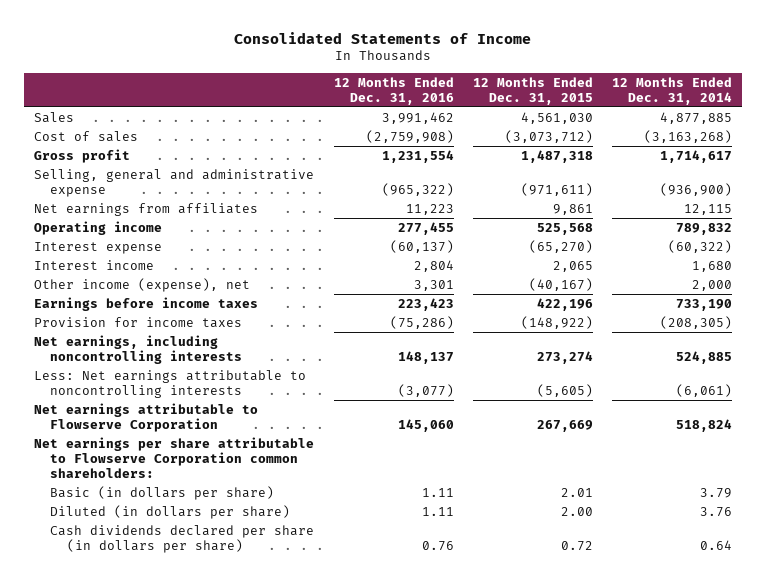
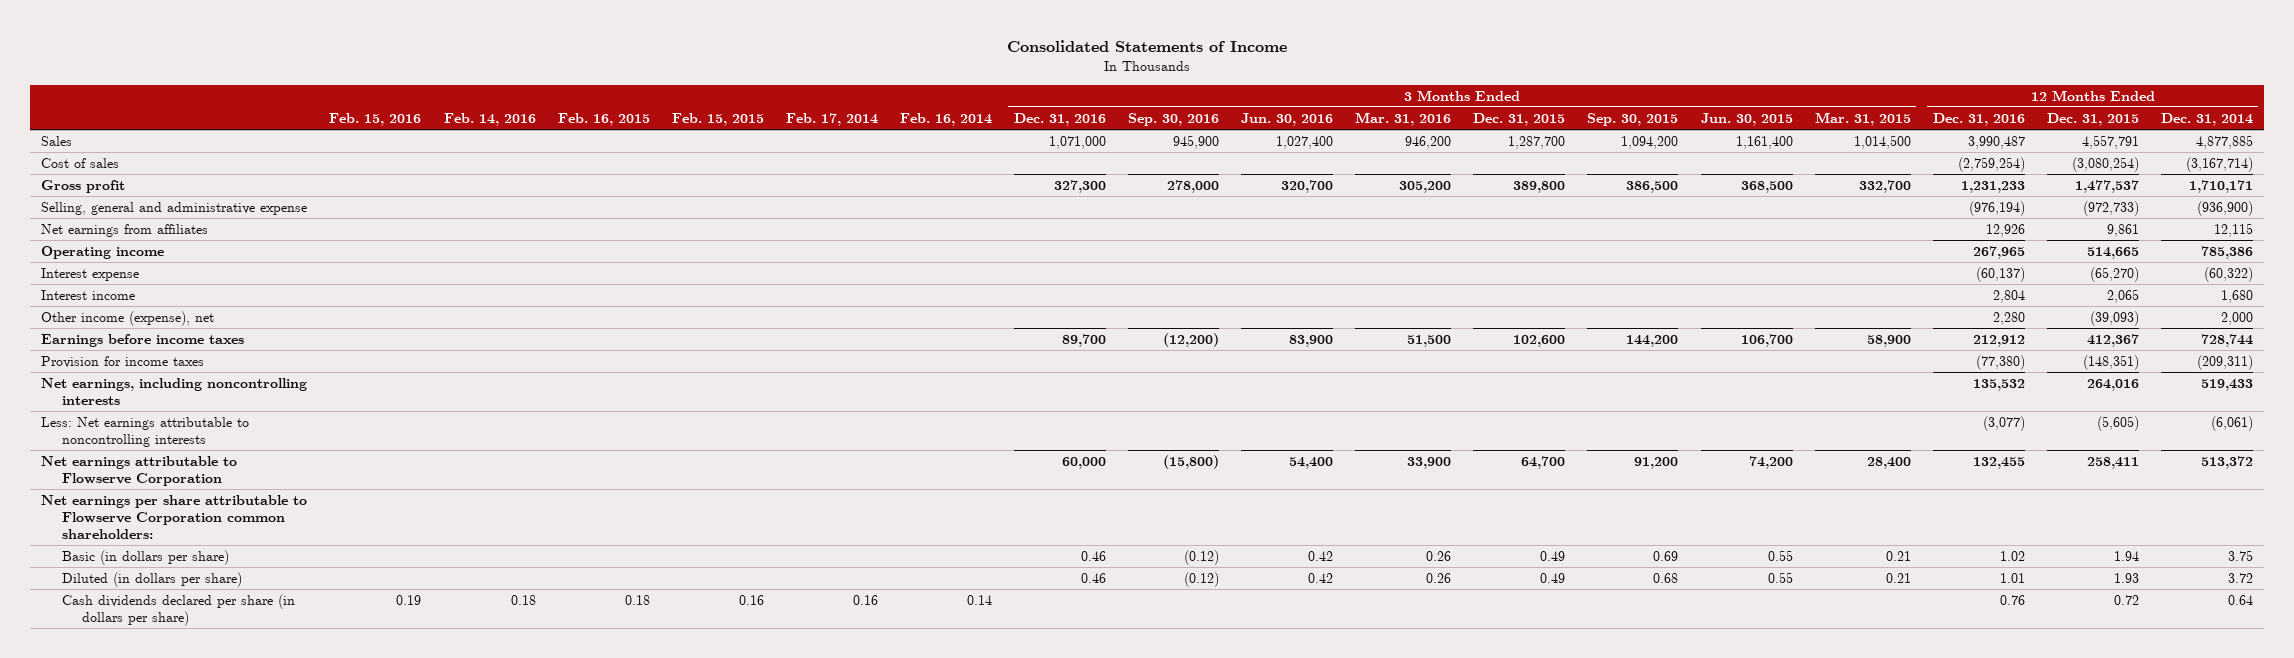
- | 12 Months Ended Dec. 31, 2016 | 12 Months Ended Dec. 31, 2015 | 12 Months Ended Dec. 31, 2014
+ | Feb. 15, 2016 | Feb. 14, 2016 | Feb. 16, 2015 | Feb. 15, 2015 | Feb. 17, 2014 | Feb. 16, 2014 | 3 Months Ended Dec. 31, 2016 | 3 Months Ended Sep. 30, 2016 | 3 Months Ended Jun. 30, 2016 | 3 Months Ended Mar. 31, 2016 | 3 Months Ended Dec. 31, 2015 | 3 Months Ended Sep. 30, 2015 | 3 Months Ended Jun. 30, 2015 | 3 Months Ended Mar. 31, 2015 | 12 Months Ended Dec. 31, 2016 | 12 Months Ended Dec. 31, 2015 | 12 Months Ended Dec. 31, 2014
- Sales | 3,991,462 | 4,561,030 | 4,877,885
- Cost of sales | (2,759,908) | (3,073,712) | (3,163,268)
- Gross profit | 1,231,554 | 1,487,318 | 1,714,617
- Selling, general and administrative expense | (965,322) | (971,611) | (936,900)
- Net earnings from affiliates | 11,223 | 9,861 | 12,115
- Operating income | 277,455 | 525,568 | 789,832
+ Sales | | | | | | | 1,071,000 | 945,900 | 1,027,400 | 946,200 | 1,287,700 | 1,094,200 | 1,161,400 | 1,014,500 | 3,990,487 | 4,557,791 | 4,877,885
+ Cost of sales | | | | | | | | | | | | | | | (2,759,254) | (3,080,254) | (3,167,714)
+ Gross profit | | | | | | | 327,300 | 278,000 | 320,700 | 305,200 | 389,800 | 386,500 | 368,500 | 332,700 | 1,231,233 | 1,477,537 | 1,710,171
+ Selling, general and administrative expense | | | | | | | | | | | | | | | (976,194) | (972,733) | (936,900)
+ Net earnings from affiliates | | | | | | | | | | | | | | | 12,926 | 9,861 | 12,115
+ Operating income | | | | | | | | | | | | | | | 267,965 | 514,665 | 785,386
- Other income (expense), net | 3,301 | (40,167) | 2,000
- Earnings before income taxes | 223,423 | 422,196 | 733,190
- Provision for income taxes | (75,286) | (148,922) | (208,305)
- Net earnings, including noncontrolling interests | 148,137 | 273,274 | 524,885
+ Other income (expense), net | | | | | | | | | | | | | | | 2,280 | (39,093) | 2,000
+ Earnings before income taxes | | | | | | | 89,700 | (12,200) | 83,900 | 51,500 | 102,600 | 144,200 | 106,700 | 58,900 | 212,912 | 412,367 | 728,744
+ Provision for income taxes | | | | | | | | | | | | | | | (77,380) | (148,351) | (209,311)
+ Net earnings, including noncontrolling interests | | | | | | | | | | | | | | | 135,532 | 264,016 | 519,433
- Net earnings attributable to Flowserve Corporation | 145,060 | 267,669 | 518,824
+ Net earnings attributable to Flowserve Corporation | | | | | | | 60,000 | (15,800) | 54,400 | 33,900 | 64,700 | 91,200 | 74,200 | 28,400 | 132,455 | 258,411 | 513,372
- Basic (in dollars per share) | 1.11 | 2.01 | 3.79
- Diluted (in dollars per share) | 1.11 | 2.00 | 3.76
+ Basic (in dollars per share) | | | | | | | 0.46 | (0.12) | 0.42 | 0.26 | 0.49 | 0.69 | 0.55 | 0.21 | 1.02 | 1.94 | 3.75
+ Diluted (in dollars per share) | | | | | | | 0.46 | (0.12) | 0.42 | 0.26 | 0.49 | 0.68 | 0.55 | 0.21 | 1.01 | 1.93 | 3.72

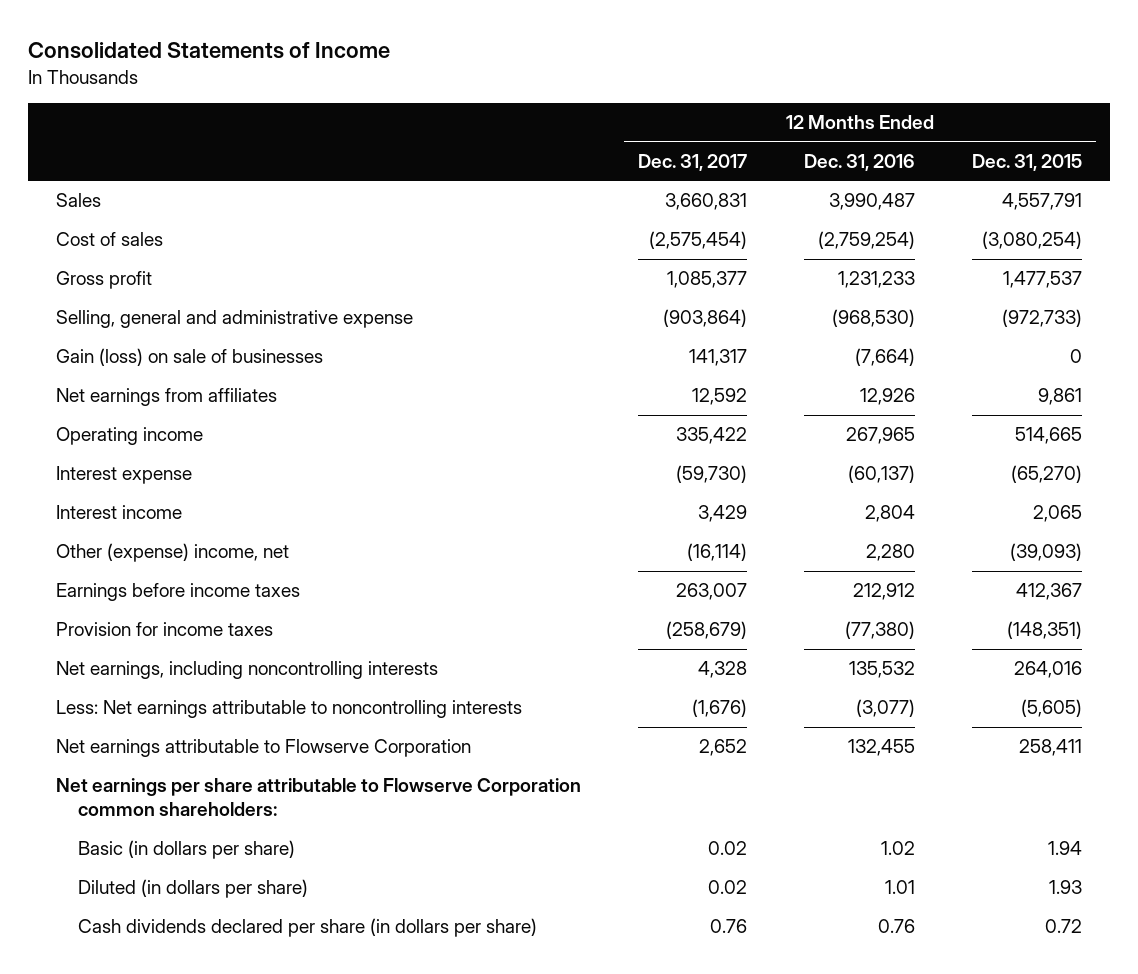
- | Feb. 15, 2016 | Feb. 14, 2016 | Feb. 16, 2015 | Feb. 15, 2015 | Feb. 17, 2014 | Feb. 16, 2014 | 3 Months Ended Dec. 31, 2016 | 3 Months Ended Sep. 30, 2016 | 3 Months Ended Jun. 30, 2016 | 3 Months Ended Mar. 31, 2016 | 3 Months Ended Dec. 31, 2015 | 3 Months Ended Sep. 30, 2015 | 3 Months Ended Jun. 30, 2015 | 3 Months Ended Mar. 31, 2015 | 12 Months Ended Dec. 31, 2016 | 12 Months Ended Dec. 31, 2015 | 12 Months Ended Dec. 31, 2014
+ | 12 Months Ended Dec. 31, 2017 | 12 Months Ended Dec. 31, 2016 | 12 Months Ended Dec. 31, 2015
- Selling, general and administrative expense | | | | | | | | | | | | | | | (976,194) | (972,733) | (936,900)
+ Selling, general and administrative expense | (903,864) | (968,530) | (972,733)
+ Gain (loss) on sale of businesses | 141,317 | (7,664) | 0
- Other income (expense), net | | | | | | | | | | | | | | | 2,280 | (39,093) | 2,000
+ Other (expense) income, net | (16,114) | 2,280 | (39,093)

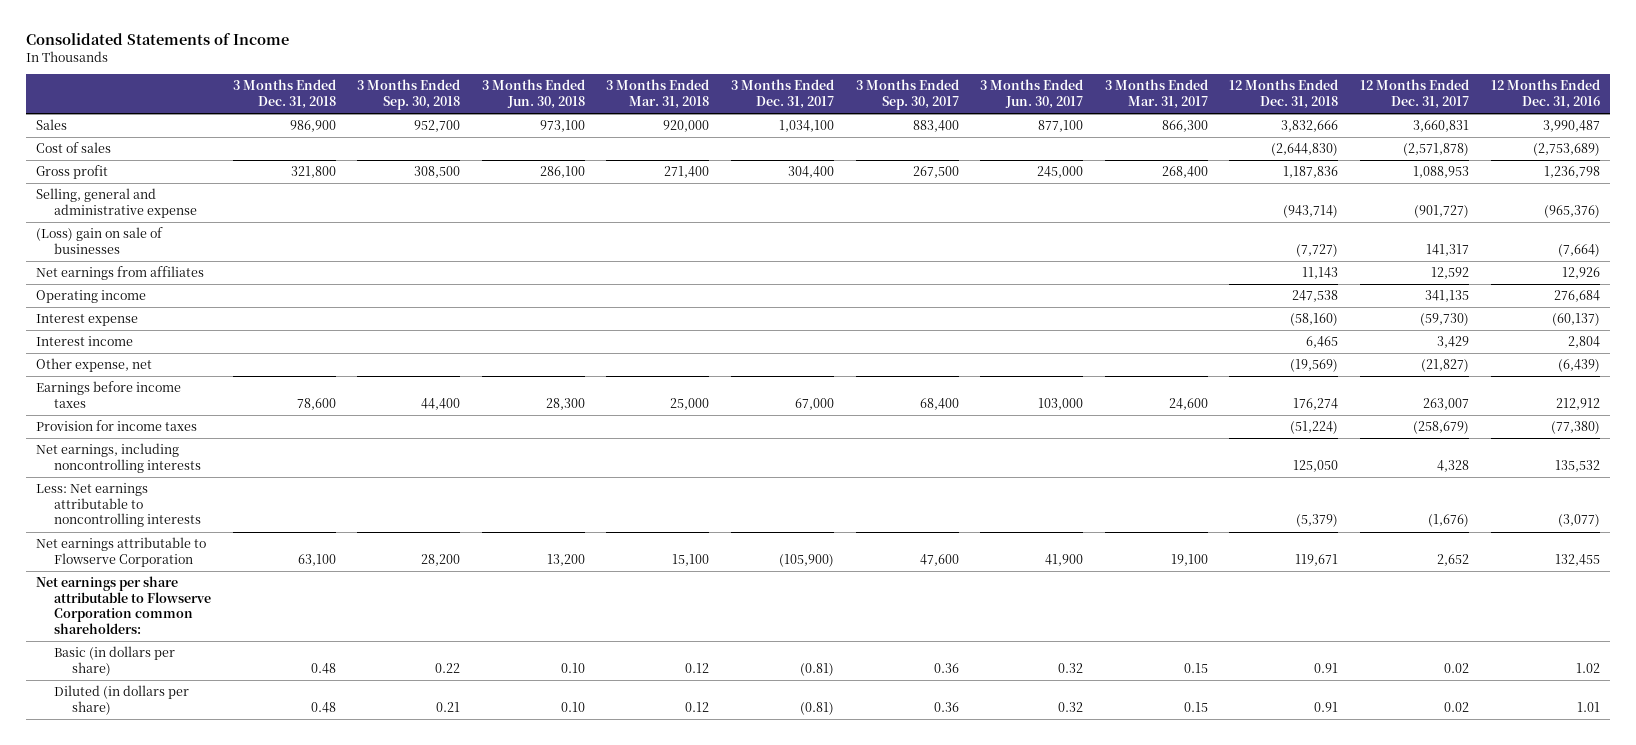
- | 12 Months Ended Dec. 31, 2017 | 12 Months Ended Dec. 31, 2016 | 12 Months Ended Dec. 31, 2015
+ | 3 Months Ended Dec. 31, 2018 | 3 Months Ended Sep. 30, 2018 | 3 Months Ended Jun. 30, 2018 | 3 Months Ended Mar. 31, 2018 | 3 Months Ended Dec. 31, 2017 | 3 Months Ended Sep. 30, 2017 | 3 Months Ended Jun. 30, 2017 | 3 Months Ended Mar. 31, 2017 | 12 Months Ended Dec. 31, 2018 | 12 Months Ended Dec. 31, 2017 | 12 Months Ended Dec. 31, 2016
- Cost of sales | (2,575,454) | (2,759,254) | (3,080,254)
- Gross profit | 1,085,377 | 1,231,233 | 1,477,537
- Selling, general and administrative expense | (903,864) | (968,530) | (972,733)
- Gain (loss) on sale of businesses | 141,317 | (7,664) | 0
+ Cost of sales | | | | | | | | | (2,644,830) | (2,571,878) | (2,753,689)
+ Gross profit | 321,800 | 308,500 | 286,100 | 271,400 | 304,400 | 267,500 | 245,000 | 268,400 | 1,187,836 | 1,088,953 | 1,236,798
+ Selling, general and administrative expense | | | | | | | | | (943,714) | (901,727) | (965,376)
+ (Loss) gain on sale of businesses | | | | | | | | | (7,727) | 141,317 | (7,664)
- Operating income | 335,422 | 267,965 | 514,665
+ Operating income | | | | | | | | | 247,538 | 341,135 | 276,684
- Other (expense) income, net | (16,114) | 2,280 | (39,093)
+ Other expense, net | | | | | | | | | (19,569) | (21,827) | (6,439)
- Cash dividends declared per share (in dollars per share) | 0.76 | 0.76 | 0.72

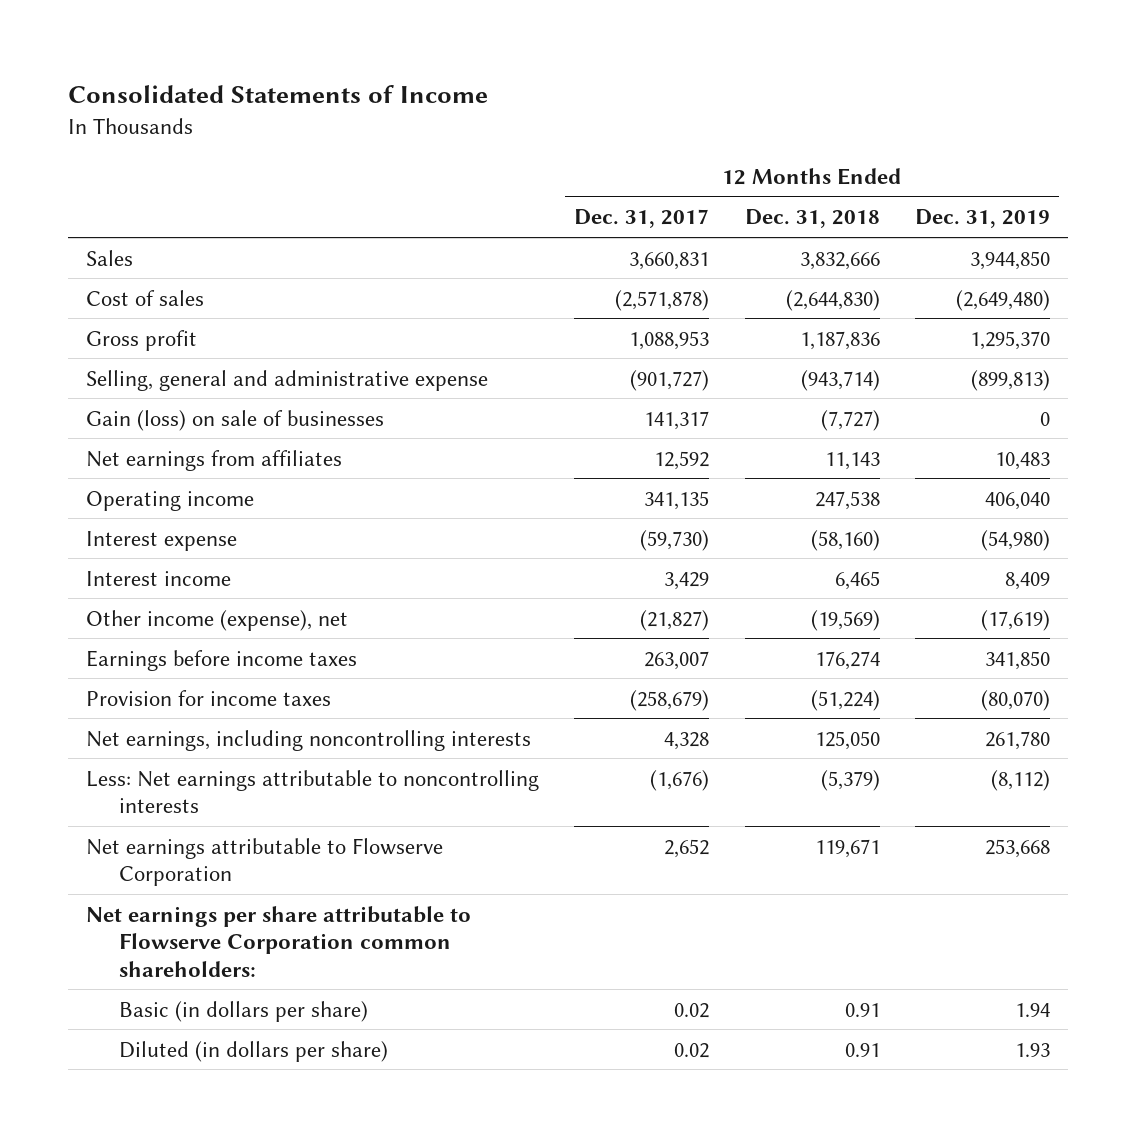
- | 3 Months Ended Dec. 31, 2018 | 3 Months Ended Sep. 30, 2018 | 3 Months Ended Jun. 30, 2018 | 3 Months Ended Mar. 31, 2018 | 3 Months Ended Dec. 31, 2017 | 3 Months Ended Sep. 30, 2017 | 3 Months Ended Jun. 30, 2017 | 3 Months Ended Mar. 31, 2017 | 12 Months Ended Dec. 31, 2018 | 12 Months Ended Dec. 31, 2017 | 12 Months Ended Dec. 31, 2016
+ | 12 Months Ended Dec. 31, 2017 | 12 Months Ended Dec. 31, 2018 | 12 Months Ended Dec. 31, 2019
- (Loss) gain on sale of businesses | | | | | | | | | (7,727) | 141,317 | (7,664)
+ Gain (loss) on sale of businesses | 141,317 | (7,727) | 0
- Other expense, net | | | | | | | | | (19,569) | (21,827) | (6,439)
+ Other income (expense), net | (21,827) | (19,569) | (17,619)

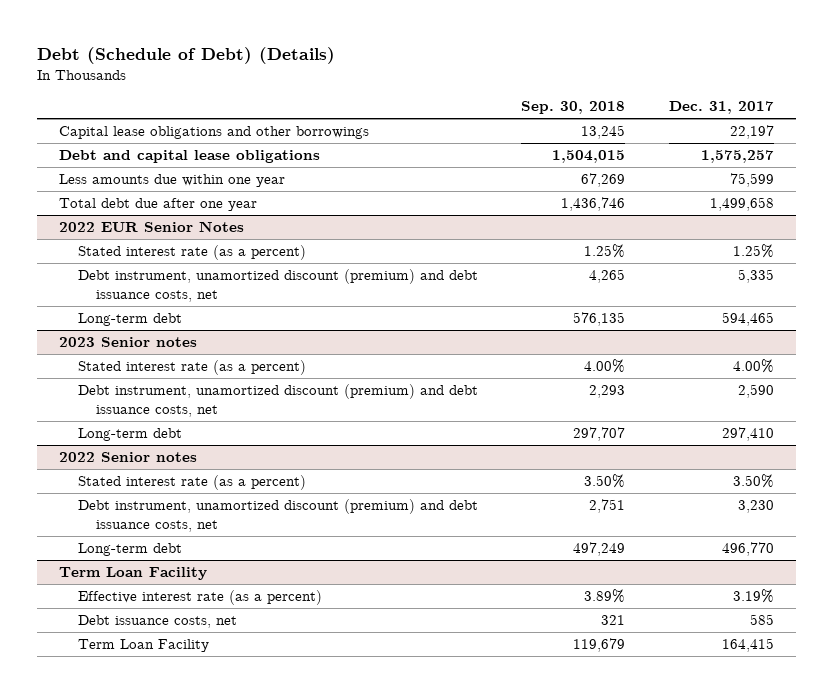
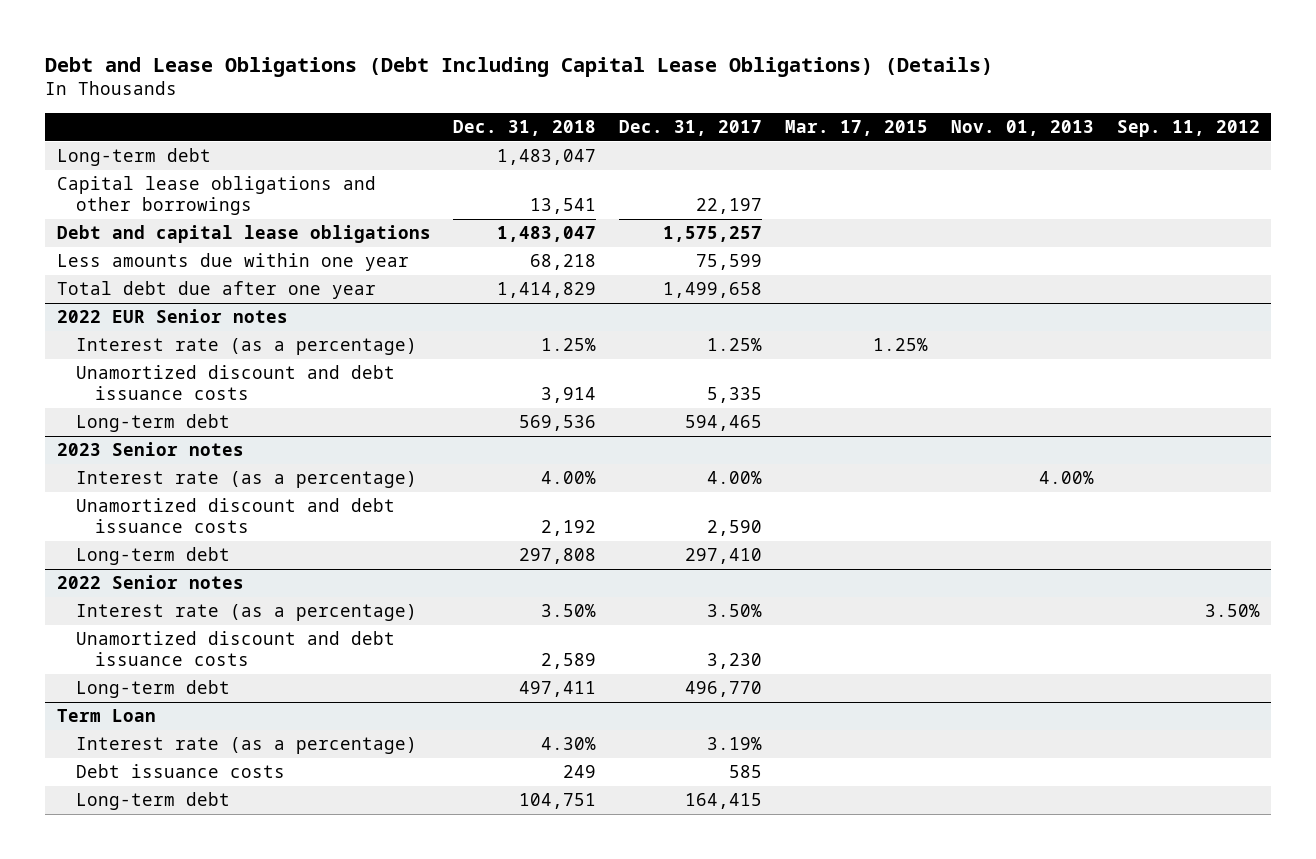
- Debt (Schedule of Debt) (Details)
+ Debt and Lease Obligations (Debt Including Capital Lease Obligations) (Details)
- | Sep. 30, 2018 | Dec. 31, 2017
+ | Dec. 31, 2018 | Dec. 31, 2017 | Mar. 17, 2015 | Nov. 01, 2013 | Sep. 11, 2012
+ Long-term debt | 1,483,047 | | | |
- 2022 EUR Senior Notes
- Stated interest rate (as a percent) | 1.25% | 1.25%
- Debt instrument, unamortized discount (premium) and debt issuance costs, net | 4,265 | 5,335
+ 2022 EUR Senior notes
+ Interest rate (as a percentage) | 1.25% | 1.25% | 1.25% | |
+ Unamortized discount and debt issuance costs | 3,914 | 5,335 | | |
@ 2023 Senior notes
- Stated interest rate (as a percent) | 4.00% | 4.00%
- Debt instrument, unamortized discount (premium) and debt issuance costs, net | 2,293 | 2,590
+ Interest rate (as a percentage) | 4.00% | 4.00% | | 4.00% |
+ Unamortized discount and debt issuance costs | 2,192 | 2,590 | | |
@ 2022 Senior notes
- Stated interest rate (as a percent) | 3.50% | 3.50%
- Debt instrument, unamortized discount (premium) and debt issuance costs, net | 2,751 | 3,230
+ Interest rate (as a percentage) | 3.50% | 3.50% | | | 3.50%
+ Unamortized discount and debt issuance costs | 2,589 | 3,230 | | |
- Term Loan Facility
- Effective interest rate (as a percent) | 3.89% | 3.19%
- Debt issuance costs, net | 321 | 585
- Term Loan Facility | 119,679 | 164,415
+ Term Loan
+ Interest rate (as a percentage) | 4.30% | 3.19% | | |
+ Debt issuance costs | 249 | 585 | | |
+ Long-term debt | 104,751 | 164,415 | | |

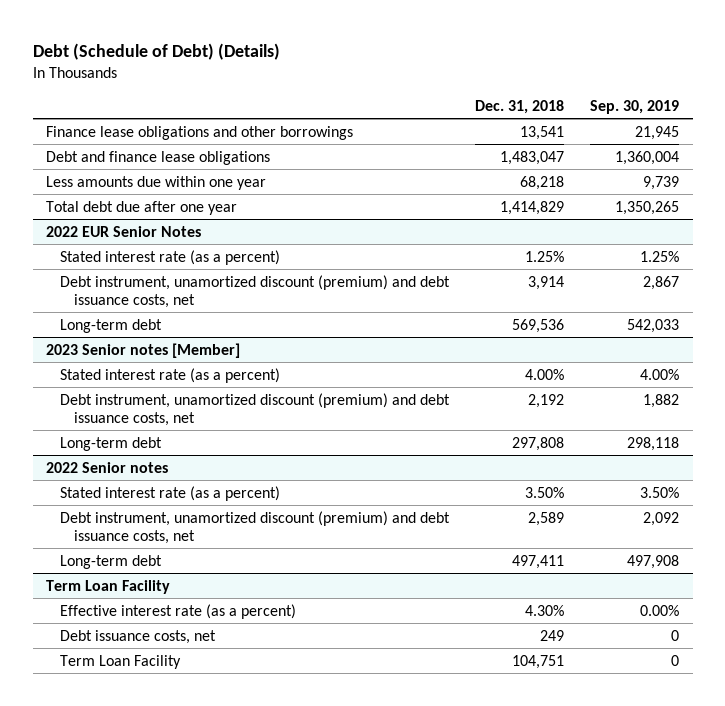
- Debt and Lease Obligations (Debt Including Capital Lease Obligations) (Details)
+ Debt (Schedule of Debt) (Details)
- | Dec. 31, 2018 | Dec. 31, 2017 | Mar. 17, 2015 | Nov. 01, 2013 | Sep. 11, 2012
+ | Dec. 31, 2018 | Sep. 30, 2019
- Long-term debt | 1,483,047 | | | |
- Capital lease obligations and other borrowings | 13,541 | 22,197 | | |
- Debt and capital lease obligations | 1,483,047 | 1,575,257 | | |
+ Finance lease obligations and other borrowings | 13,541 | 21,945
+ Debt and finance lease obligations | 1,483,047 | 1,360,004
- 2022 EUR Senior notes
- Interest rate (as a percentage) | 1.25% | 1.25% | 1.25% | |
- Unamortized discount and debt issuance costs | 3,914 | 5,335 | | |
+ 2022 EUR Senior Notes
+ Stated interest rate (as a percent) | 1.25% | 1.25%
+ Debt instrument, unamortized discount (premium) and debt issuance costs, net | 3,914 | 2,867
- 2023 Senior notes
- Interest rate (as a percentage) | 4.00% | 4.00% | | 4.00% |
- Unamortized discount and debt issuance costs | 2,192 | 2,590 | | |
+ 2023 Senior notes [Member]
+ Stated interest rate (as a percent) | 4.00% | 4.00%
+ Debt instrument, unamortized discount (premium) and debt issuance costs, net | 2,192 | 1,882
@ 2022 Senior notes
- Interest rate (as a percentage) | 3.50% | 3.50% | | | 3.50%
- Unamortized discount and debt issuance costs | 2,589 | 3,230 | | |
+ Stated interest rate (as a percent) | 3.50% | 3.50%
+ Debt instrument, unamortized discount (premium) and debt issuance costs, net | 2,589 | 2,092
- Term Loan
- Interest rate (as a percentage) | 4.30% | 3.19% | | |
- Debt issuance costs | 249 | 585 | | |
- Long-term debt | 104,751 | 164,415 | | |
+ Term Loan Facility
+ Effective interest rate (as a percent) | 4.30% | 0.00%
+ Debt issuance costs, net | 249 | 0
+ Term Loan Facility | 104,751 | 0

